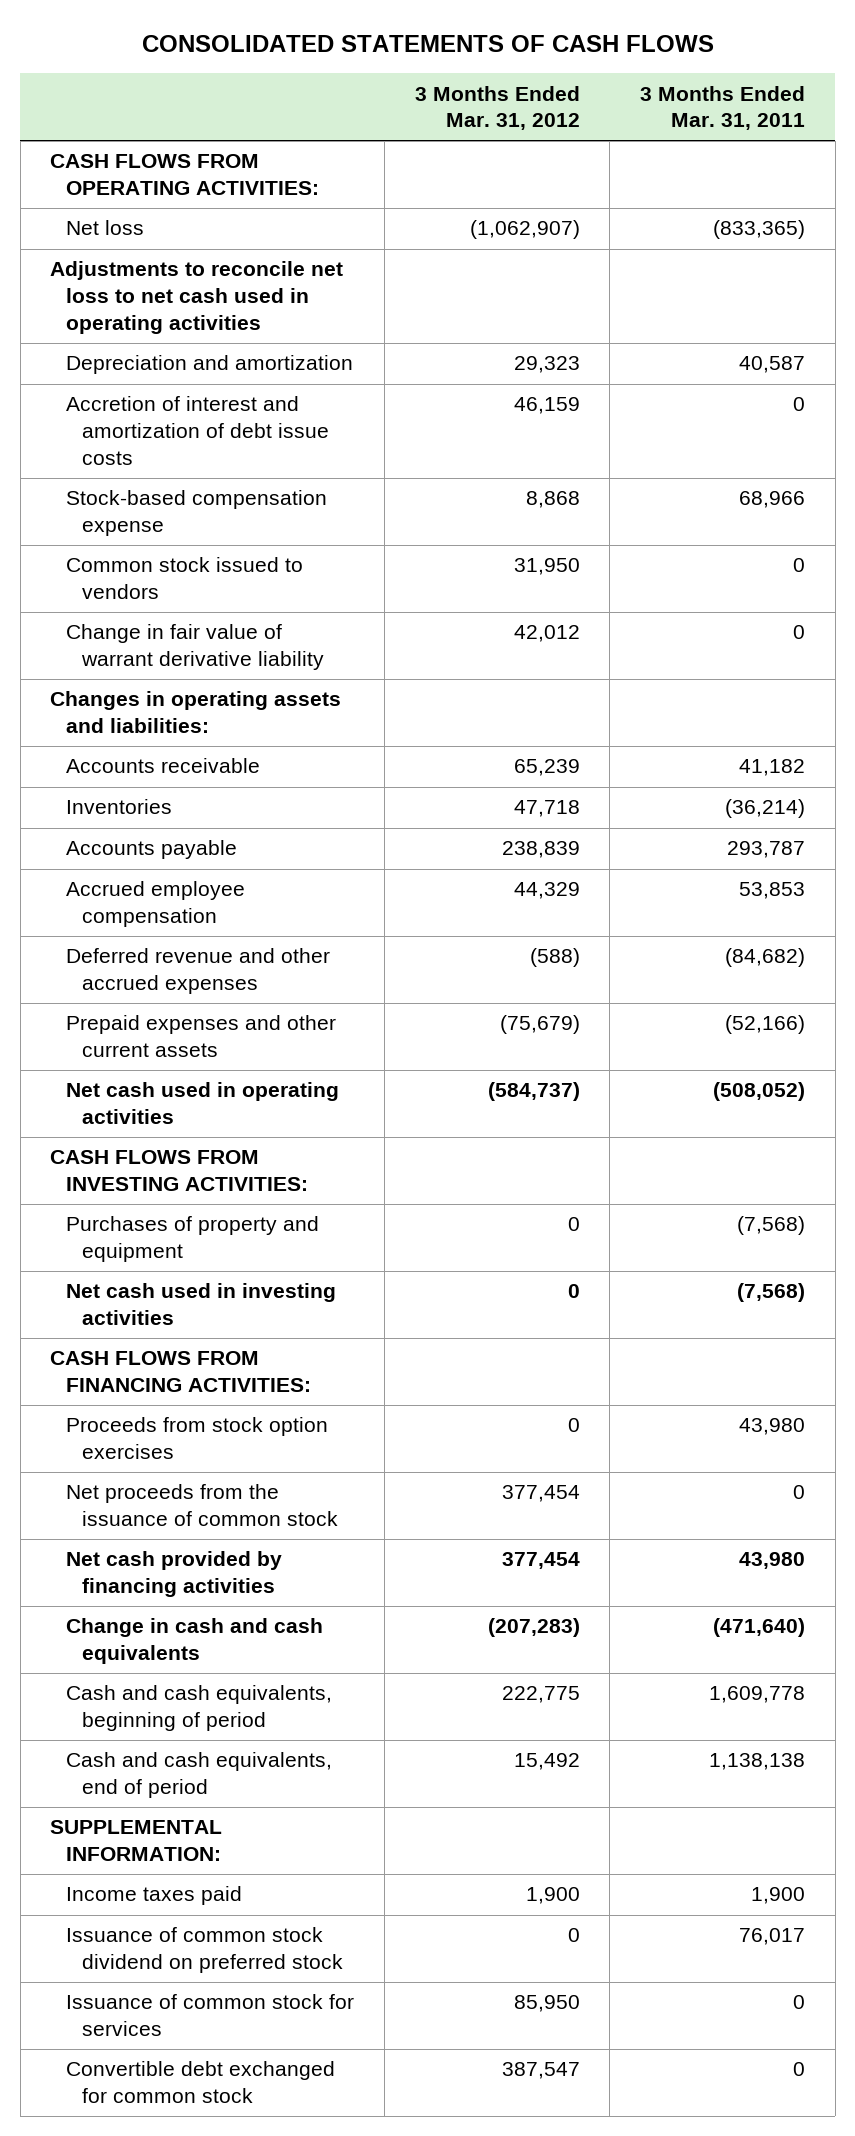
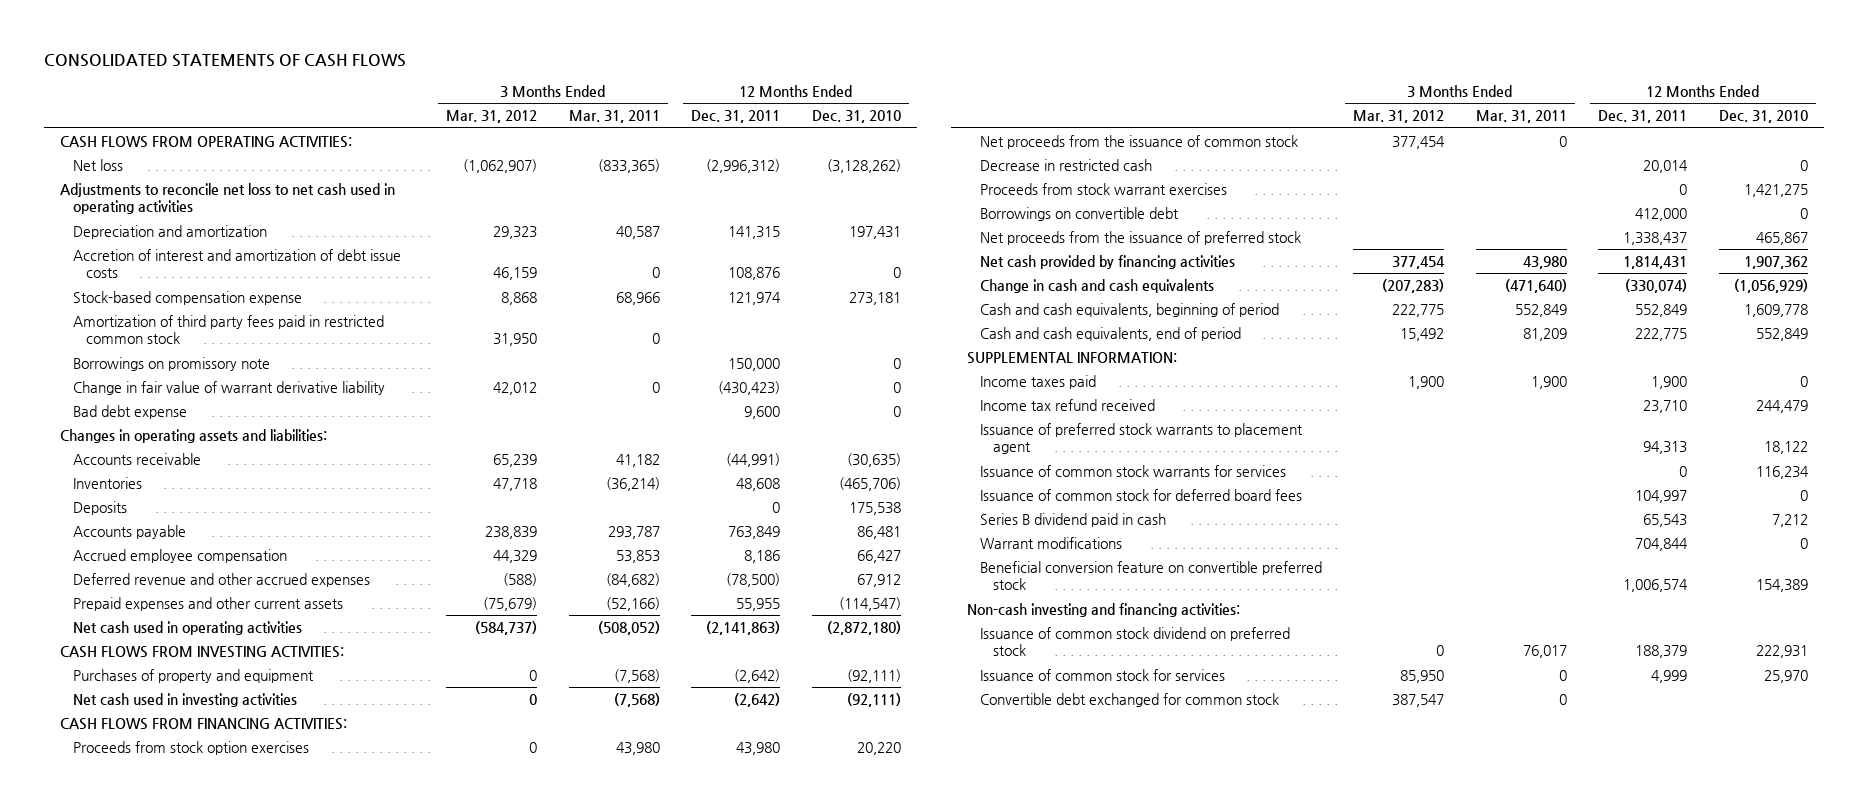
- | 3 Months Ended Mar. 31, 2012 | 3 Months Ended Mar. 31, 2011
+ | 3 Months Ended Mar. 31, 2012 | 3 Months Ended Mar. 31, 2011 | 12 Months Ended Dec. 31, 2011 | 12 Months Ended Dec. 31, 2010
- Common stock issued to vendors | 31,950 | 0
+ Amortization of third party fees paid in restricted common stock | 31,950 | 0 | |
+ Borrowings on promissory note | | | 150,000 | 0
+ Bad debt expense | | | 9,600 | 0
+ Deposits | | | 0 | 175,538
+ Decrease in restricted cash | | | 20,014 | 0
+ Proceeds from stock warrant exercises | | | 0 | 1,421,275
+ Borrowings on convertible debt | | | 412,000 | 0
+ Net proceeds from the issuance of preferred stock | | | 1,338,437 | 465,867
- Cash and cash equivalents, beginning of period | 222,775 | 1,609,778
- Cash and cash equivalents, end of period | 15,492 | 1,138,138
+ Cash and cash equivalents, beginning of period | 222,775 | 552,849 | 552,849 | 1,609,778
+ Cash and cash equivalents, end of period | 15,492 | 81,209 | 222,775 | 552,849
+ Income tax refund received | | | 23,710 | 244,479
+ Issuance of preferred stock warrants to placement agent | | | 94,313 | 18,122
+ Issuance of common stock warrants for services | | | 0 | 116,234
+ Issuance of common stock for deferred board fees | | | 104,997 | 0
+ Series B dividend paid in cash | | | 65,543 | 7,212
+ Warrant modifications | | | 704,844 | 0
+ Beneficial conversion feature on convertible preferred stock | | | 1,006,574 | 154,389
+ Non-cash investing and financing activities:

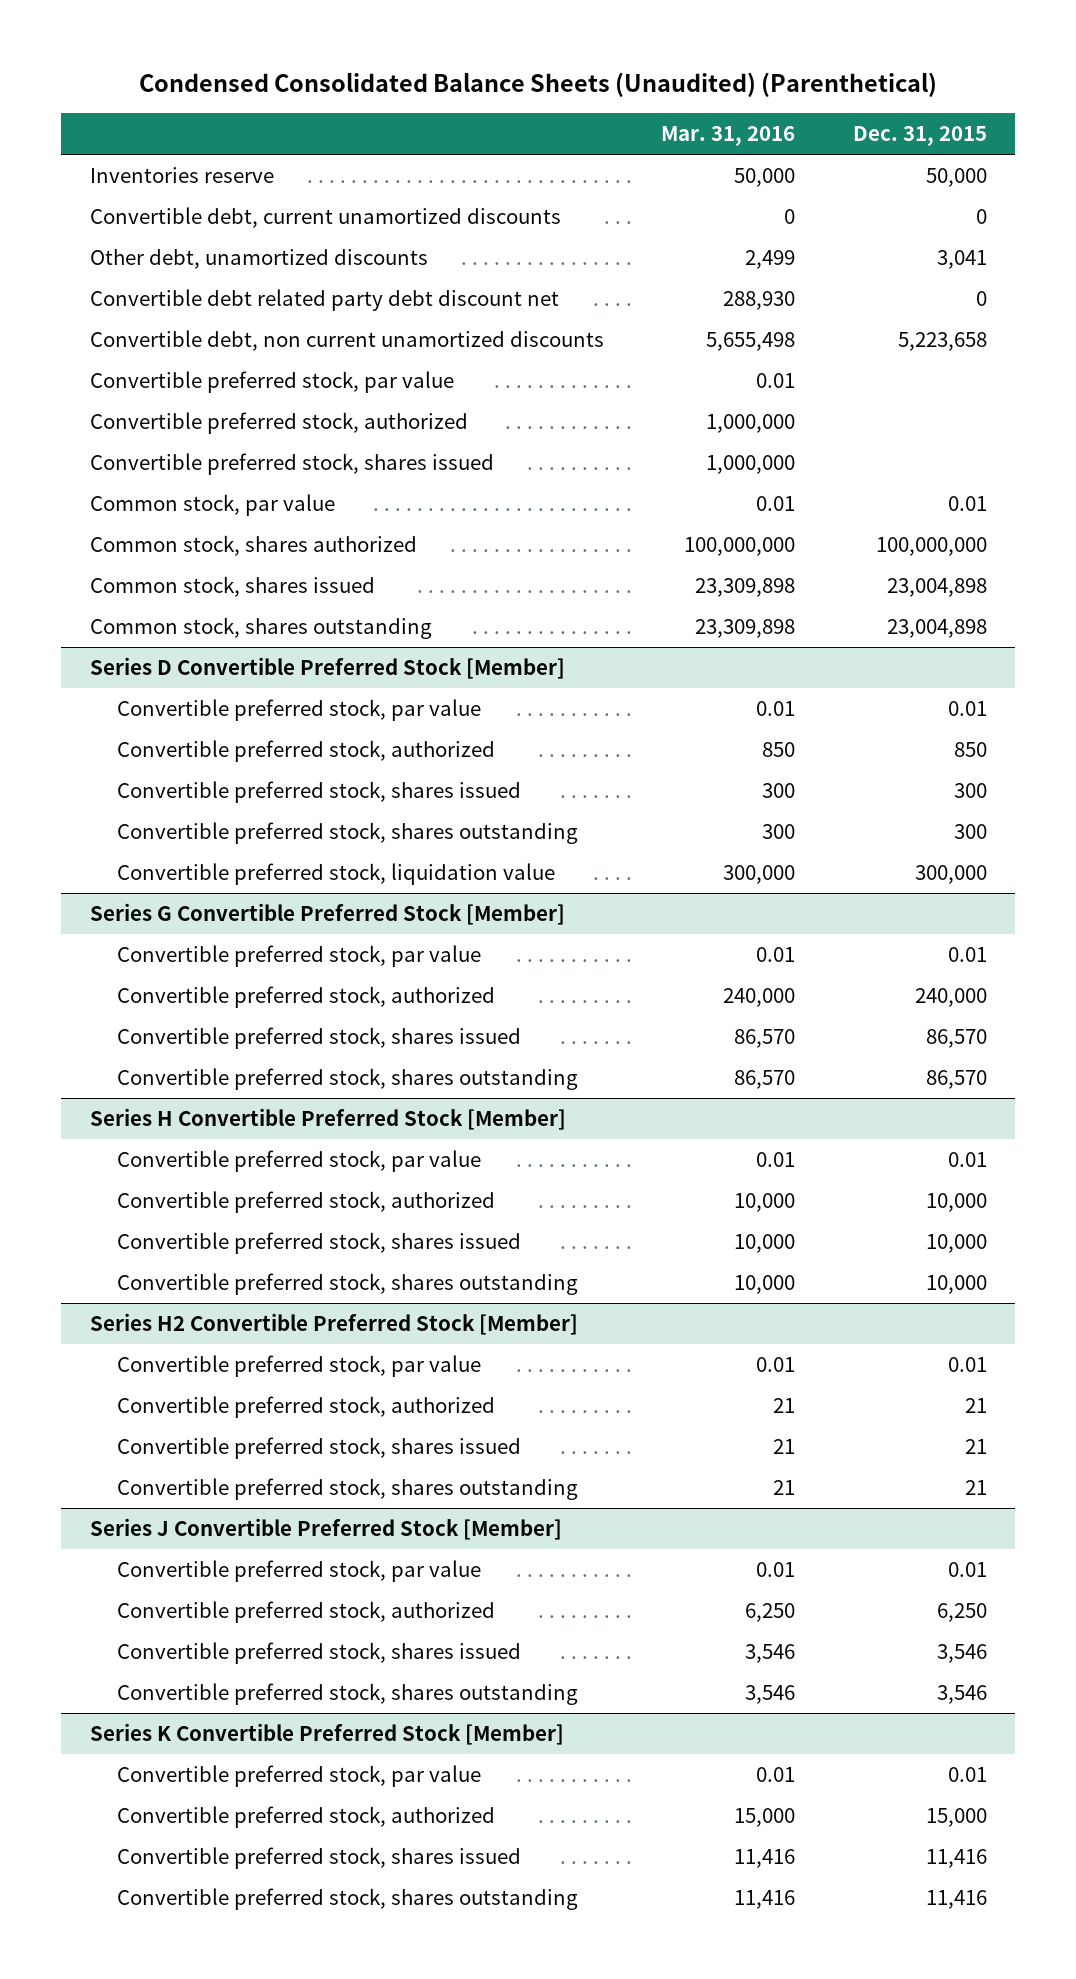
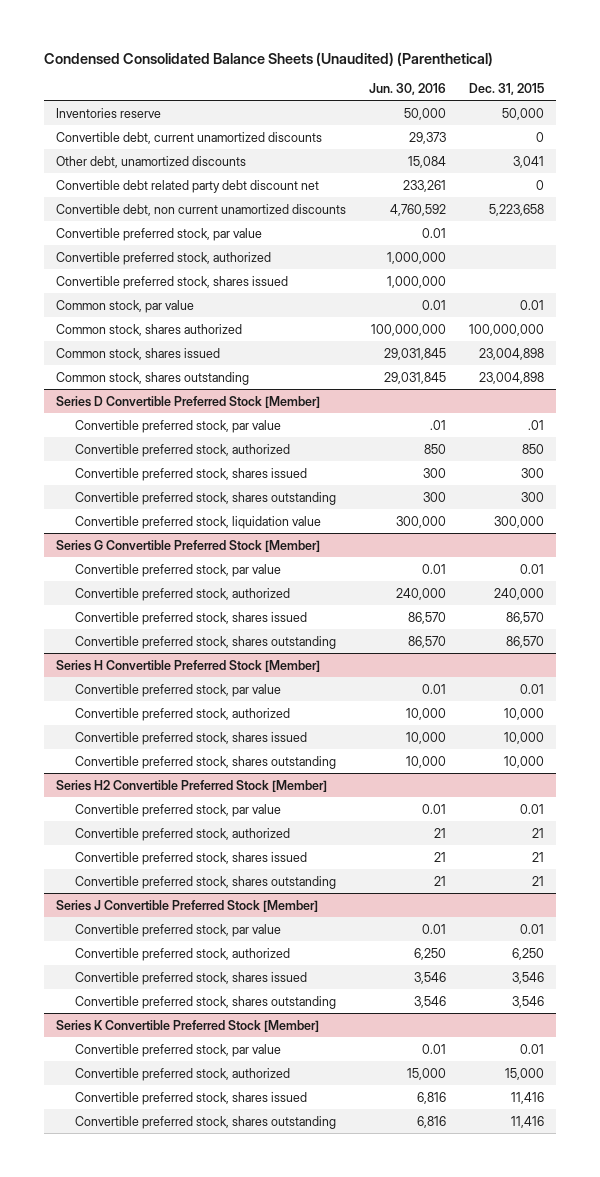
- | Mar. 31, 2016 | Dec. 31, 2015
+ | Jun. 30, 2016 | Dec. 31, 2015
@ Series D Convertible Preferred Stock [Member]
- Convertible preferred stock, par value | 0.01 | 0.01
+ Convertible preferred stock, par value | .01 | .01

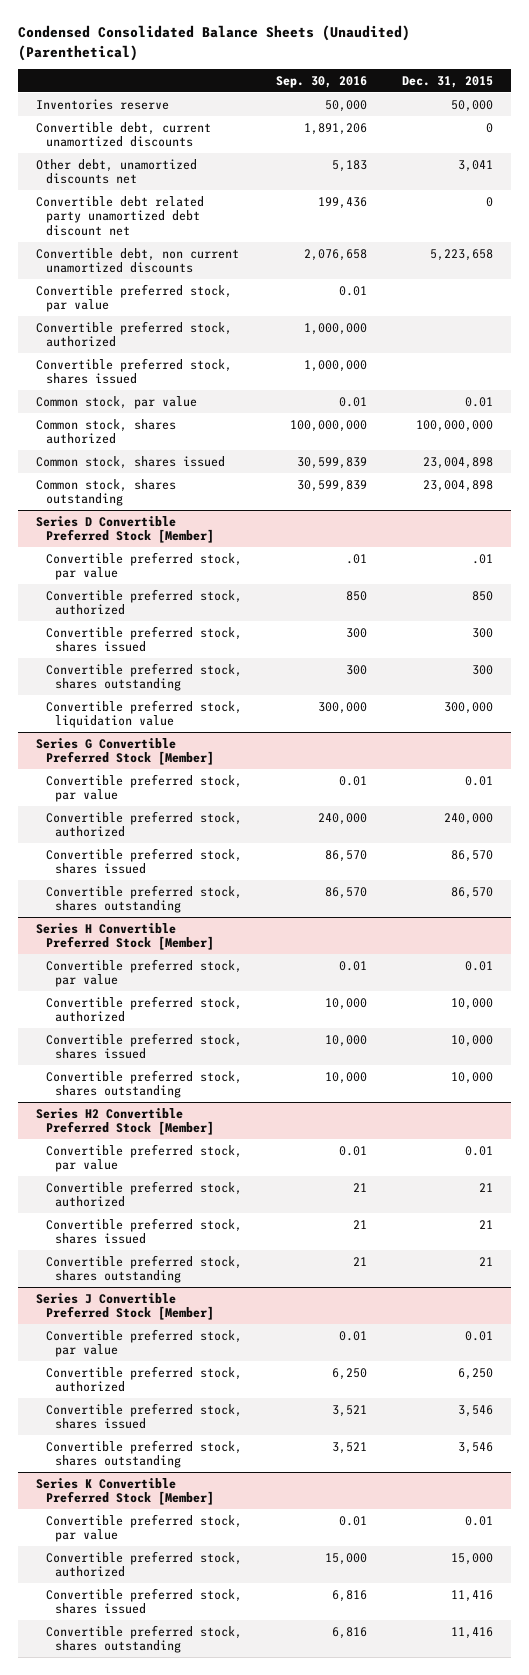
- | Jun. 30, 2016 | Dec. 31, 2015
+ | Sep. 30, 2016 | Dec. 31, 2015
- Other debt, unamortized discounts | 15,084 | 3,041
- Convertible debt related party debt discount net | 233,261 | 0
+ Other debt, unamortized discounts net | 5,183 | 3,041
+ Convertible debt related party unamortized debt discount net | 199,436 | 0

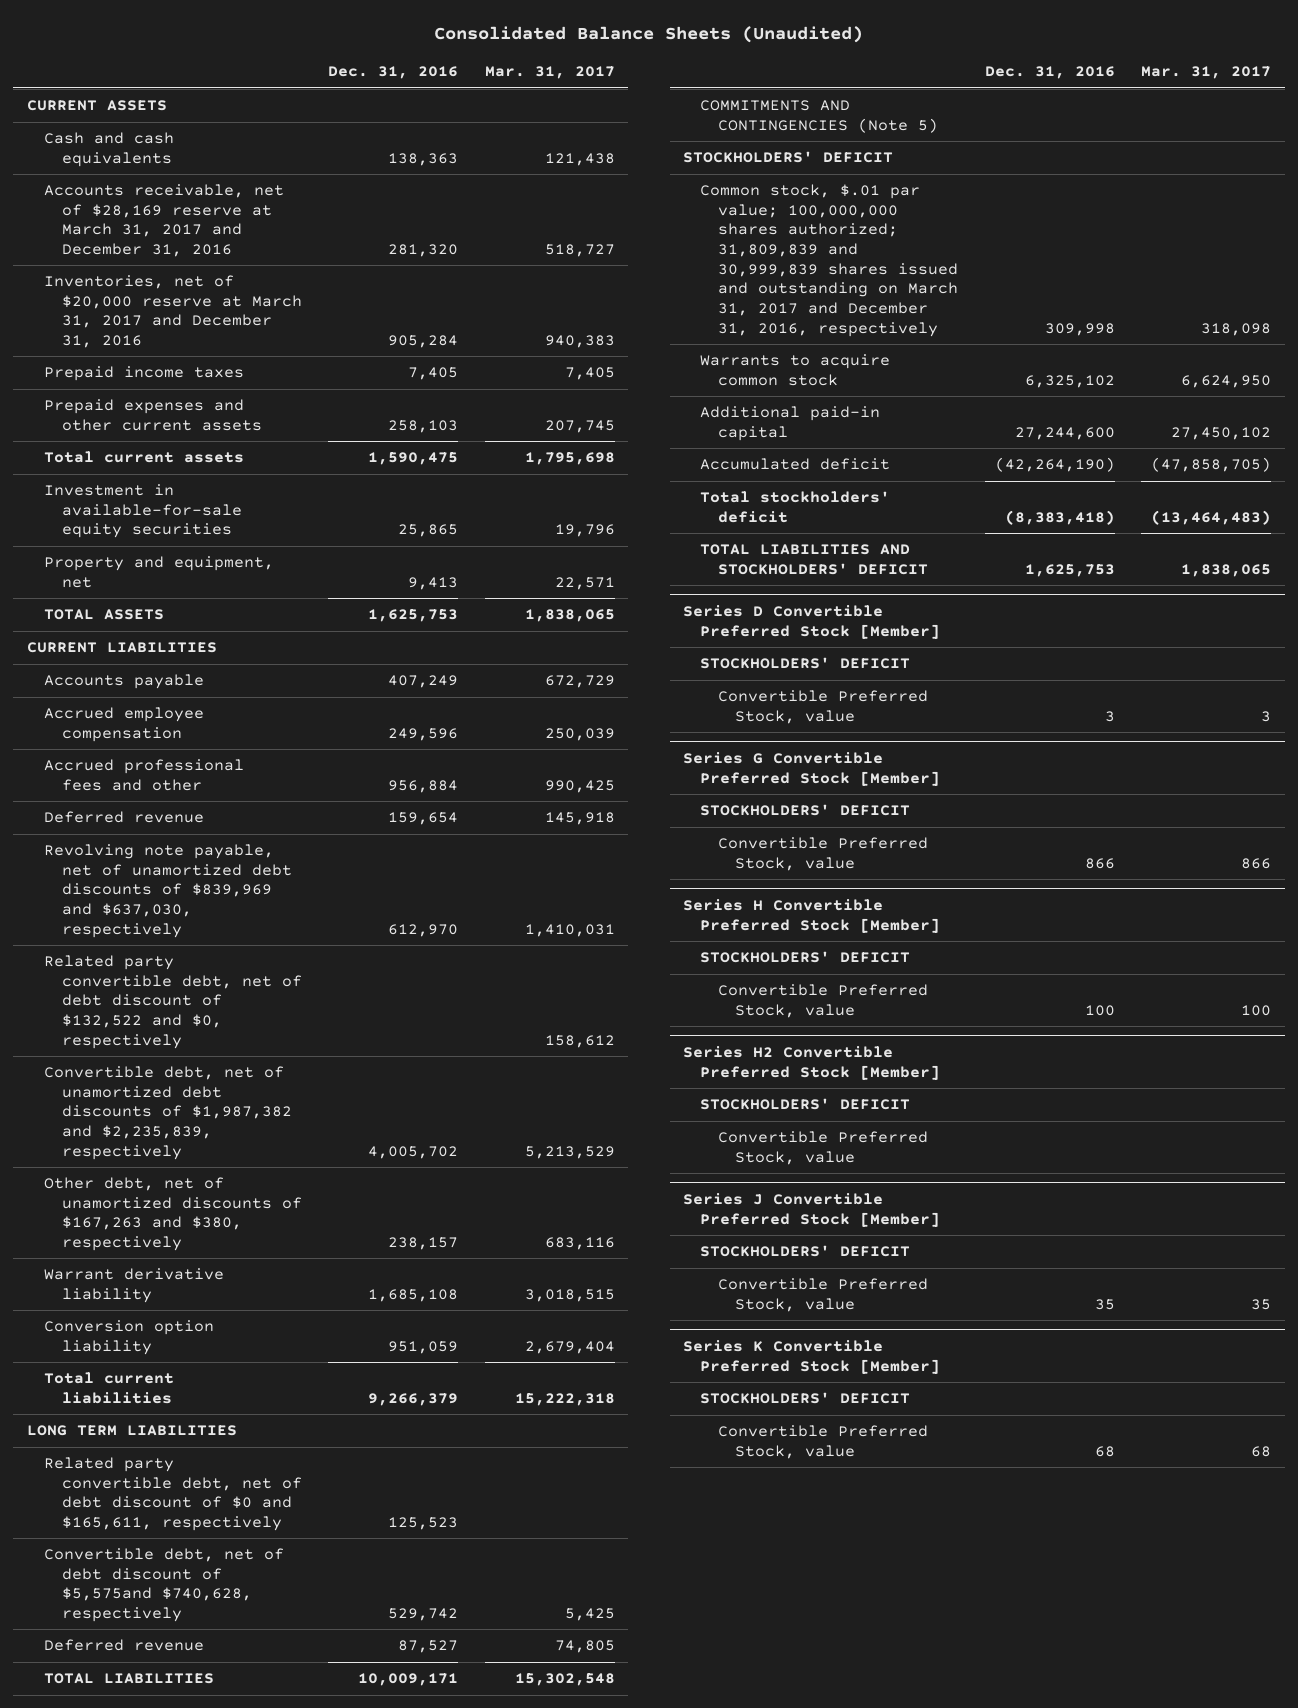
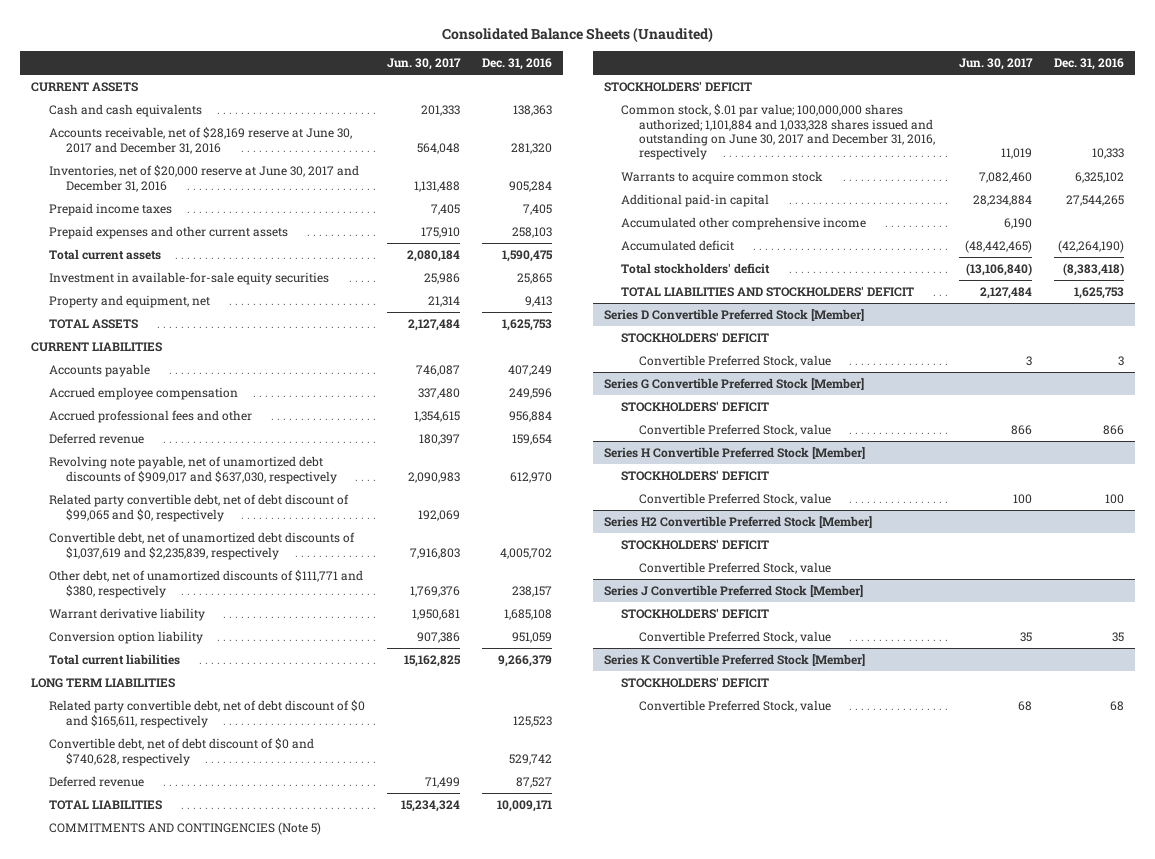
- | Dec. 31, 2016 | Mar. 31, 2017
+ | Jun. 30, 2017 | Dec. 31, 2016
- Accounts receivable, net of $28,169 reserve at March 31, 2017 and December 31, 2016 | 281,320 | 518,727
- Inventories, net of $20,000 reserve at March 31, 2017 and December 31, 2016 | 905,284 | 940,383
+ Accounts receivable, net of $28,169 reserve at June 30, 2017 and December 31, 2016 | 564,048 | 281,320
+ Inventories, net of $20,000 reserve at June 30, 2017 and December 31, 2016 | 1,131,488 | 905,284
- Revolving note payable, net of unamortized debt discounts of $839,969 and $637,030, respectively | 612,970 | 1,410,031
- Related party convertible debt, net of debt discount of $132,522 and $0, respectively | | 158,612
- Convertible debt, net of unamortized debt discounts of $1,987,382 and $2,235,839, respectively | 4,005,702 | 5,213,529
- Other debt, net of unamortized discounts of $167,263 and $380, respectively | 238,157 | 683,116
+ Revolving note payable, net of unamortized debt discounts of $909,017 and $637,030, respectively | 2,090,983 | 612,970
+ Related party convertible debt, net of debt discount of $99,065 and $0, respectively | 192,069 |
+ Convertible debt, net of unamortized debt discounts of $1,037,619 and $2,235,839, respectively | 7,916,803 | 4,005,702
+ Other debt, net of unamortized discounts of $111,771 and $380, respectively | 1,769,376 | 238,157
- Convertible debt, net of debt discount of $5,575and $740,628, respectively | 529,742 | 5,425
+ Convertible debt, net of debt discount of $0 and $740,628, respectively | | 529,742
- Common stock, $.01 par value; 100,000,000 shares authorized; 31,809,839 and 30,999,839 shares issued and outstanding on March 31, 2017 and December 31, 2016, respectively | 309,998 | 318,098
+ Common stock, $.01 par value; 100,000,000 shares authorized; 1,101,884 and 1,033,328 shares issued and outstanding on June 30, 2017 and December 31, 2016, respectively | 11,019 | 10,333
- Additional paid-in capital | 27,244,600 | 27,450,102
+ Additional paid-in capital | 28,234,884 | 27,544,265
+ Accumulated other comprehensive income | 6,190 |

